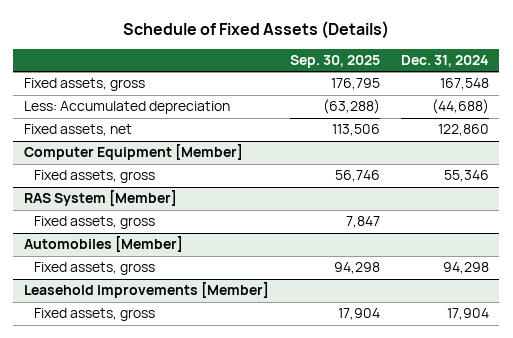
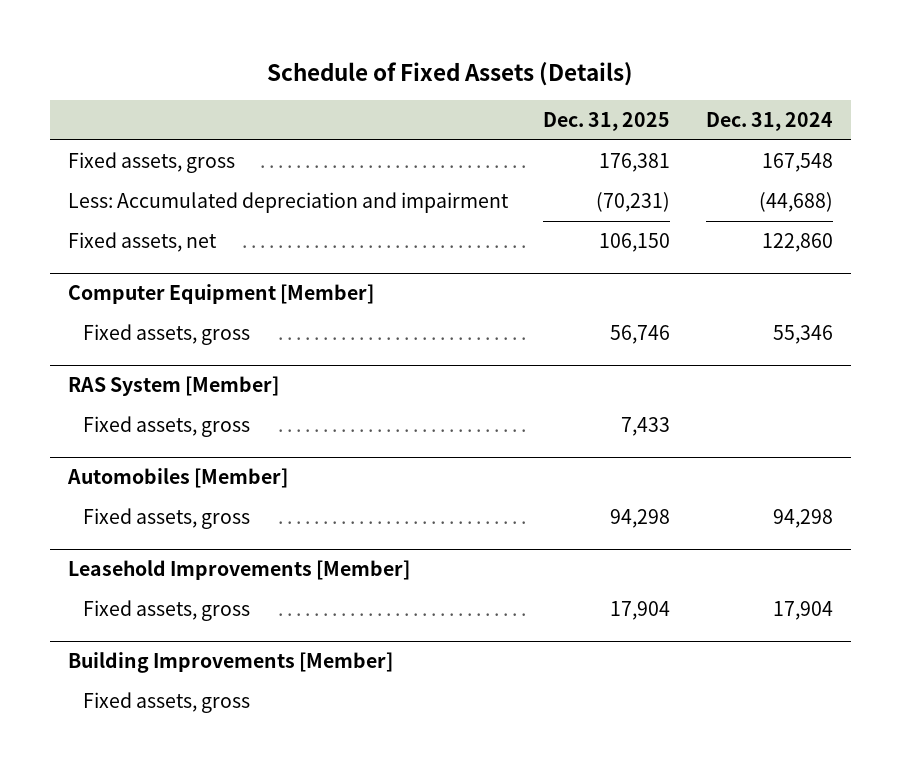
- | Sep. 30, 2025 | Dec. 31, 2024
+ | Dec. 31, 2025 | Dec. 31, 2024
- Less: Accumulated depreciation | (63,288) | (44,688)
+ Less: Accumulated depreciation and impairment | (70,231) | (44,688)
+ Building Improvements [Member]
+ Fixed assets, gross

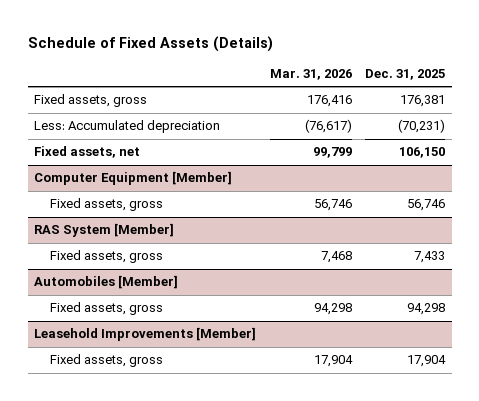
- | Dec. 31, 2025 | Dec. 31, 2024
+ | Mar. 31, 2026 | Dec. 31, 2025
- Less: Accumulated depreciation and impairment | (70,231) | (44,688)
+ Less: Accumulated depreciation | (76,617) | (70,231)
- Building Improvements [Member]
- Fixed assets, gross

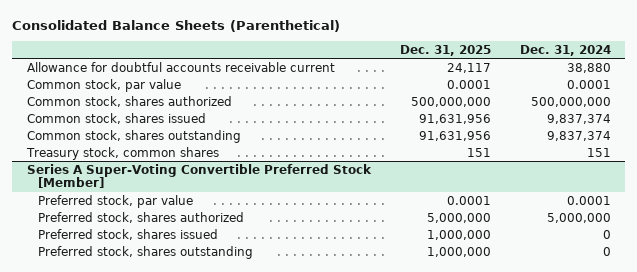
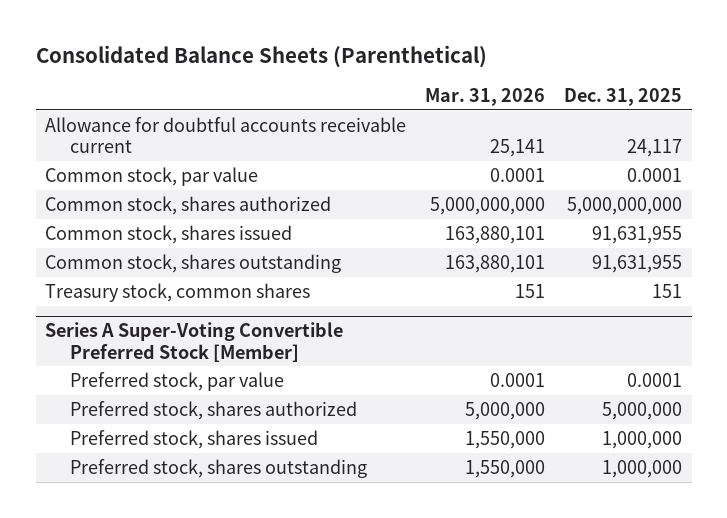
- | Dec. 31, 2025 | Dec. 31, 2024
+ | Mar. 31, 2026 | Dec. 31, 2025
- Common stock, shares authorized | 500,000,000 | 500,000,000
- Common stock, shares issued | 91,631,956 | 9,837,374
- Common stock, shares outstanding | 91,631,956 | 9,837,374
+ Common stock, shares authorized | 5,000,000,000 | 5,000,000,000
+ Common stock, shares issued | 163,880,101 | 91,631,955
+ Common stock, shares outstanding | 163,880,101 | 91,631,955

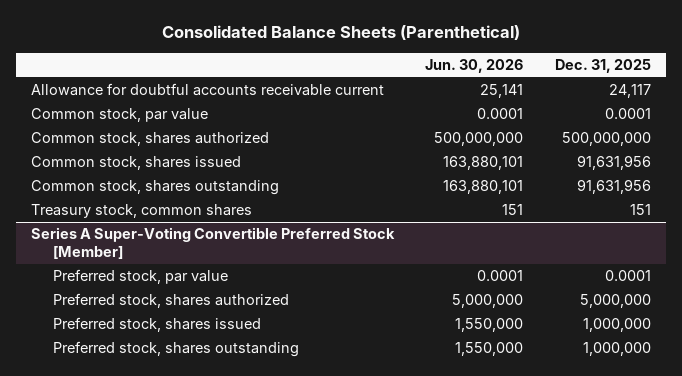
- | Mar. 31, 2026 | Dec. 31, 2025
+ | Jun. 30, 2026 | Dec. 31, 2025
- Common stock, shares authorized | 5,000,000,000 | 5,000,000,000
- Common stock, shares issued | 163,880,101 | 91,631,955
- Common stock, shares outstanding | 163,880,101 | 91,631,955
+ Common stock, shares authorized | 500,000,000 | 500,000,000
+ Common stock, shares issued | 163,880,101 | 91,631,956
+ Common stock, shares outstanding | 163,880,101 | 91,631,956

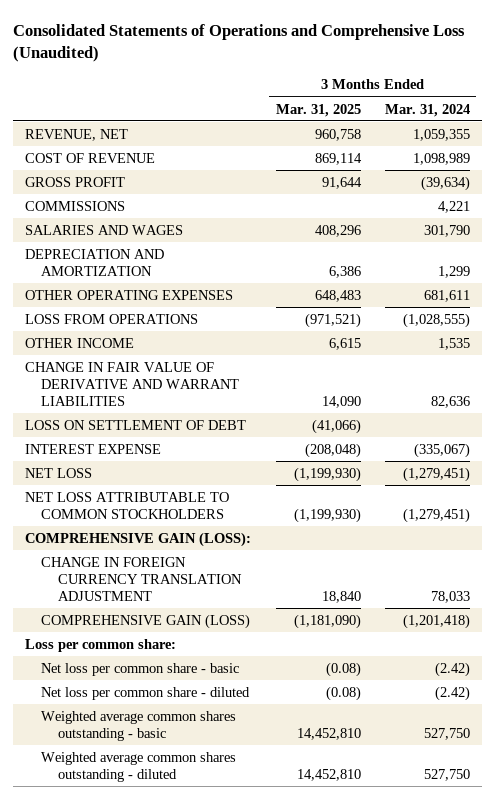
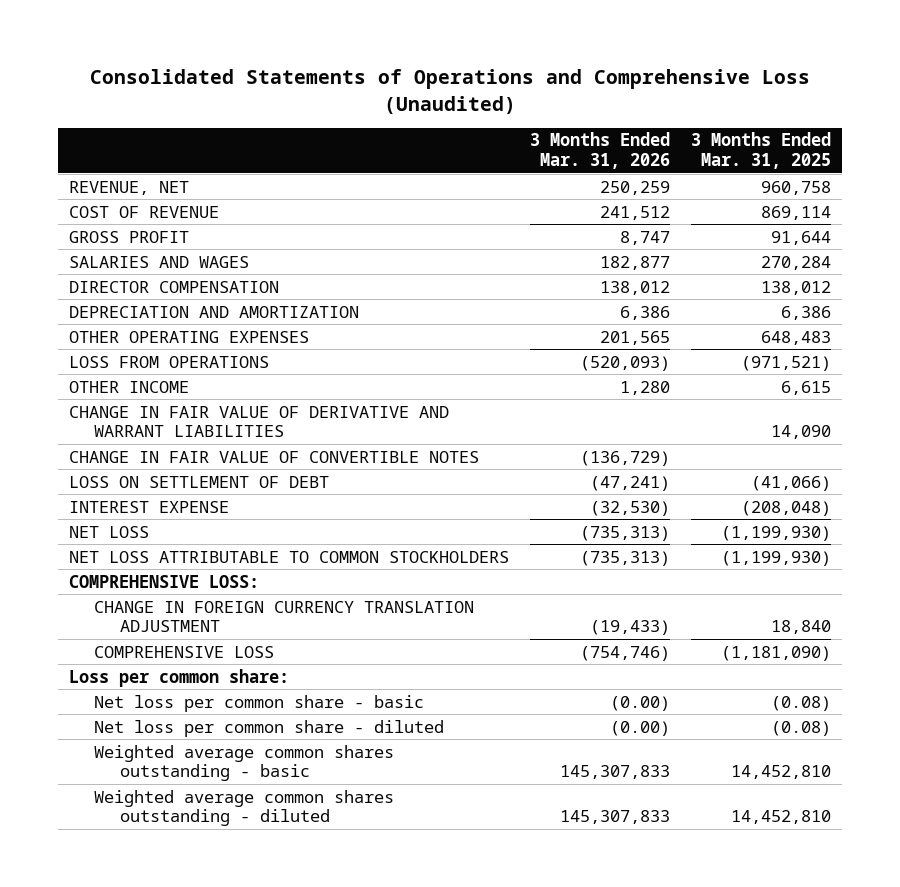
- | 3 Months Ended Mar. 31, 2025 | 3 Months Ended Mar. 31, 2024
+ | 3 Months Ended Mar. 31, 2026 | 3 Months Ended Mar. 31, 2025
- COMMISSIONS | | 4,221
- SALARIES AND WAGES | 408,296 | 301,790
+ SALARIES AND WAGES | 182,877 | 270,284
+ DIRECTOR COMPENSATION | 138,012 | 138,012
+ CHANGE IN FAIR VALUE OF CONVERTIBLE NOTES | (136,729) |
- COMPREHENSIVE GAIN (LOSS):
+ COMPREHENSIVE LOSS:
- COMPREHENSIVE GAIN (LOSS) | (1,181,090) | (1,201,418)
+ COMPREHENSIVE LOSS | (754,746) | (1,181,090)

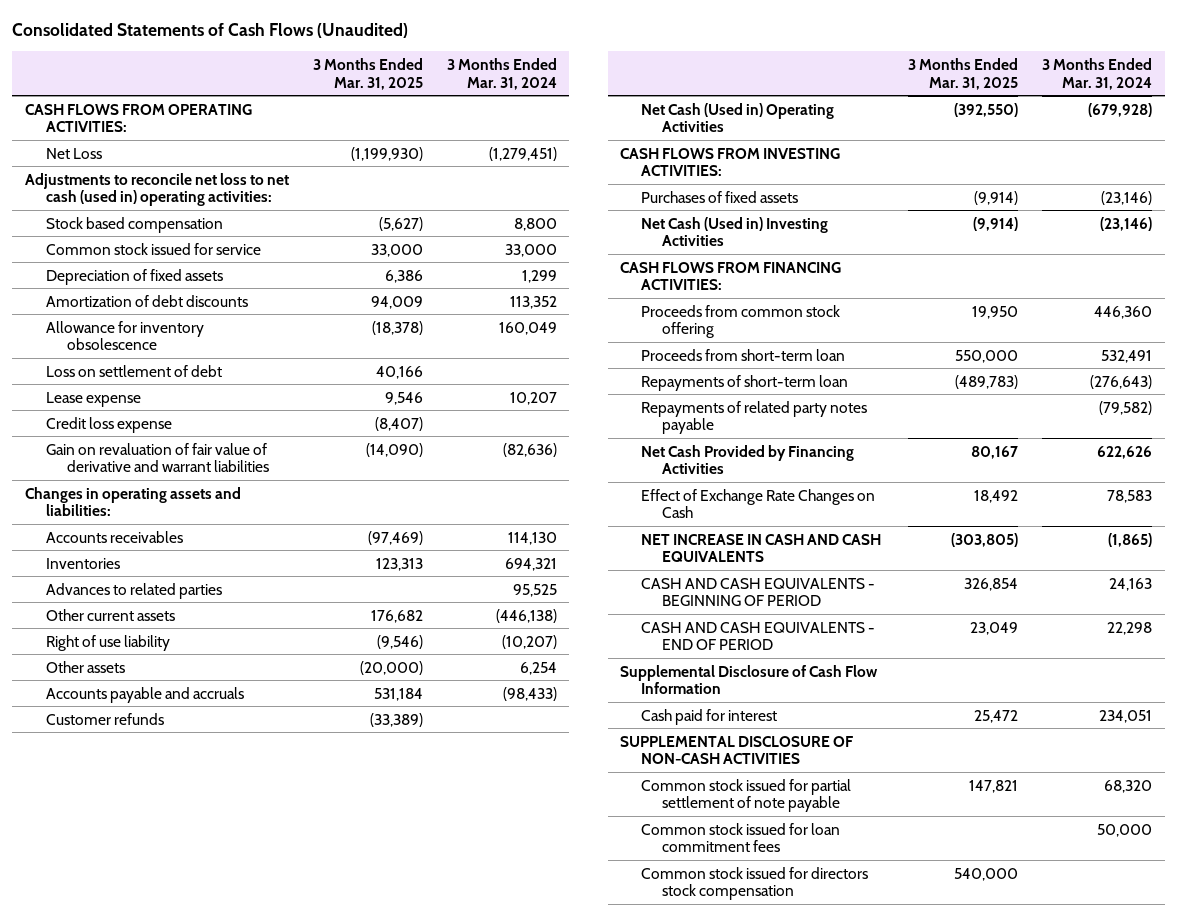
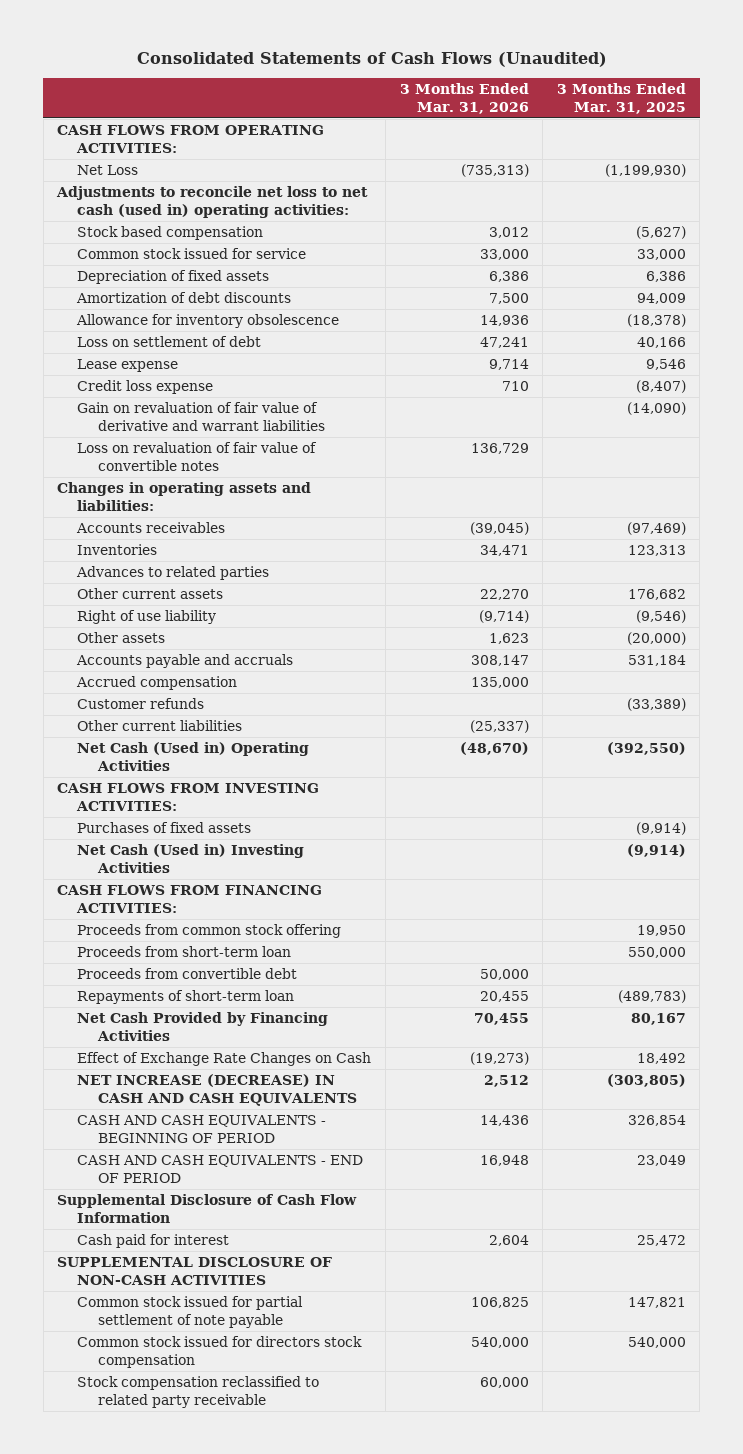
- | 3 Months Ended Mar. 31, 2025 | 3 Months Ended Mar. 31, 2024
+ | 3 Months Ended Mar. 31, 2026 | 3 Months Ended Mar. 31, 2025
+ Loss on revaluation of fair value of convertible notes | 136,729 |
+ Accrued compensation | 135,000 |
+ Other current liabilities | (25,337) |
+ Proceeds from convertible debt | 50,000 |
- Repayments of related party notes payable | | (79,582)
- NET INCREASE IN CASH AND CASH EQUIVALENTS | (303,805) | (1,865)
+ NET INCREASE (DECREASE) IN CASH AND CASH EQUIVALENTS | 2,512 | (303,805)
- Common stock issued for loan commitment fees | | 50,000
+ Stock compensation reclassified to related party receivable | 60,000 |

